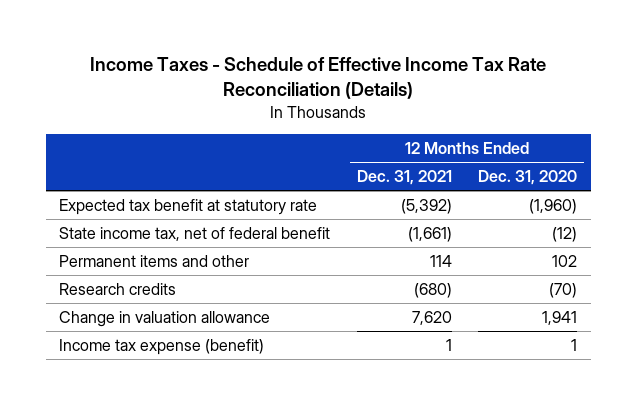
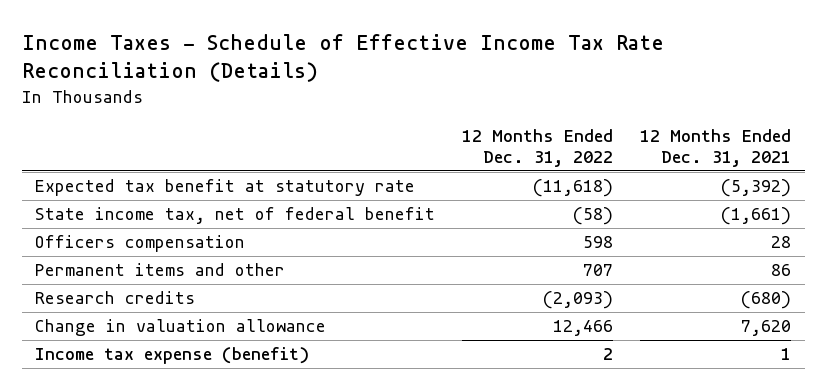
- | 12 Months Ended Dec. 31, 2021 | 12 Months Ended Dec. 31, 2020
+ | 12 Months Ended Dec. 31, 2022 | 12 Months Ended Dec. 31, 2021
- Permanent items and other | 114 | 102
+ Officers compensation | 598 | 28
+ Permanent items and other | 707 | 86

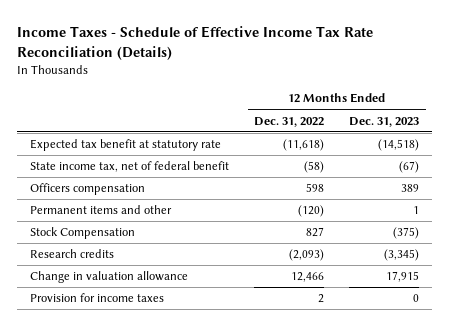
- | 12 Months Ended Dec. 31, 2022 | 12 Months Ended Dec. 31, 2021
+ | 12 Months Ended Dec. 31, 2022 | 12 Months Ended Dec. 31, 2023
- Permanent items and other | 707 | 86
+ Permanent items and other | (120) | 1
+ Stock Compensation | 827 | (375)
- Income tax expense (benefit) | 2 | 1
+ Provision for income taxes | 2 | 0

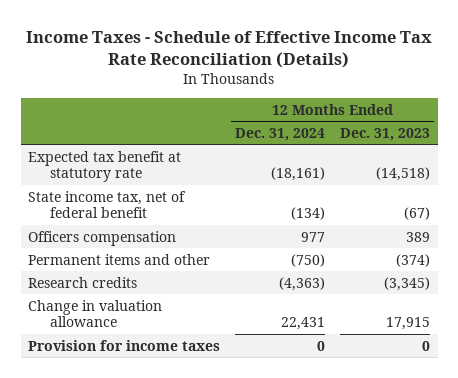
- | 12 Months Ended Dec. 31, 2022 | 12 Months Ended Dec. 31, 2023
+ | 12 Months Ended Dec. 31, 2024 | 12 Months Ended Dec. 31, 2023
- Permanent items and other | (120) | 1
- Stock Compensation | 827 | (375)
+ Permanent items and other | (750) | (374)

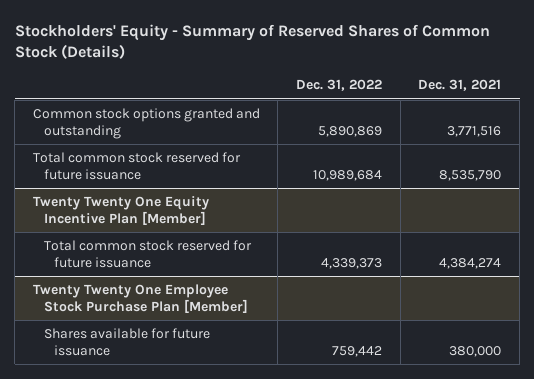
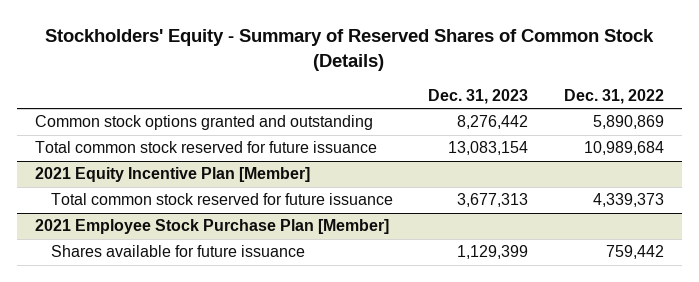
- | Dec. 31, 2022 | Dec. 31, 2021
+ | Dec. 31, 2023 | Dec. 31, 2022
- Twenty Twenty One Equity Incentive Plan [Member]
+ 2021 Equity Incentive Plan [Member]
- Twenty Twenty One Employee Stock Purchase Plan [Member]
+ 2021 Employee Stock Purchase Plan [Member]

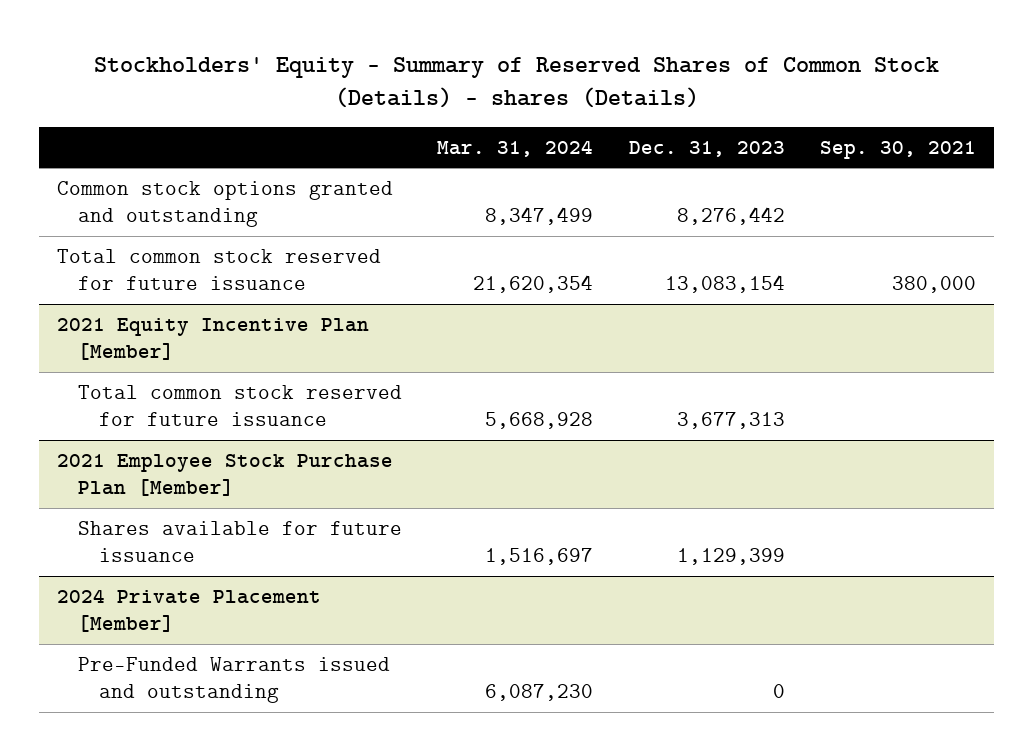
- Stockholders' Equity - Summary of Reserved Shares of Common Stock (Details)
+ Stockholders' Equity - Summary of Reserved Shares of Common Stock (Details) - shares (Details)
- | Dec. 31, 2023 | Dec. 31, 2022
+ | Mar. 31, 2024 | Dec. 31, 2023 | Sep. 30, 2021
+ 2024 Private Placement [Member]
+ Pre-Funded Warrants issued and outstanding | 6,087,230 | 0 |

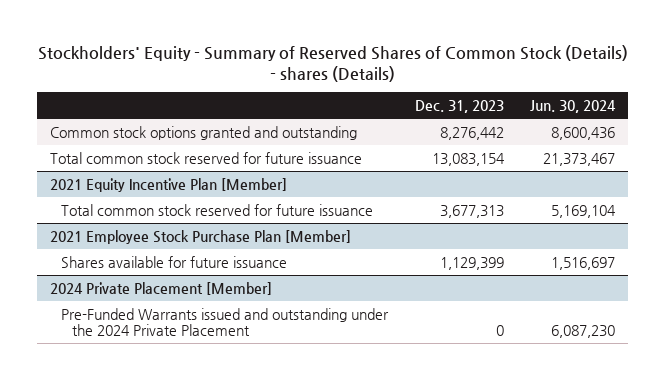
- | Mar. 31, 2024 | Dec. 31, 2023 | Sep. 30, 2021
+ | Dec. 31, 2023 | Jun. 30, 2024
@ 2024 Private Placement [Member]
- Pre-Funded Warrants issued and outstanding | 6,087,230 | 0 |
+ Pre-Funded Warrants issued and outstanding under the 2024 Private Placement | 0 | 6,087,230

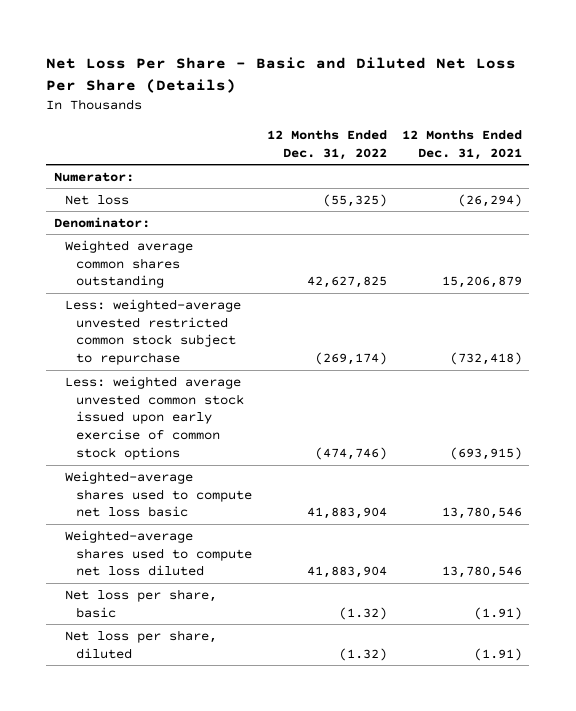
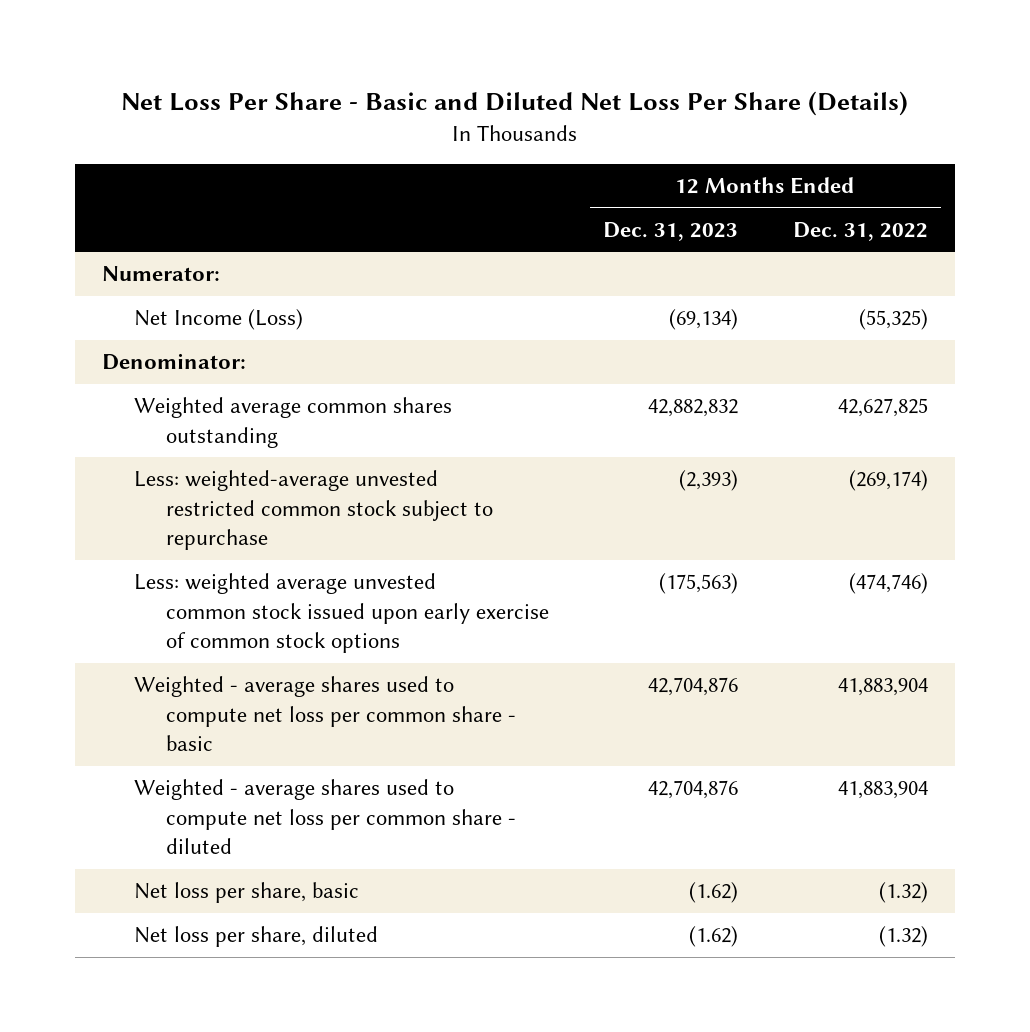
- | 12 Months Ended Dec. 31, 2022 | 12 Months Ended Dec. 31, 2021
+ | 12 Months Ended Dec. 31, 2023 | 12 Months Ended Dec. 31, 2022
- Net loss | (55,325) | (26,294)
+ Net Income (Loss) | (69,134) | (55,325)
- Weighted-average shares used to compute net loss basic | 41,883,904 | 13,780,546
- Weighted-average shares used to compute net loss diluted | 41,883,904 | 13,780,546
+ Weighted - average shares used to compute net loss per common share - basic | 42,704,876 | 41,883,904
+ Weighted - average shares used to compute net loss per common share - diluted | 42,704,876 | 41,883,904

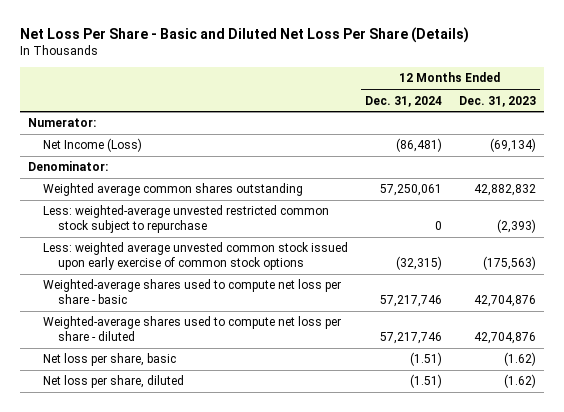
- | 12 Months Ended Dec. 31, 2023 | 12 Months Ended Dec. 31, 2022
+ | 12 Months Ended Dec. 31, 2024 | 12 Months Ended Dec. 31, 2023
- Weighted - average shares used to compute net loss per common share - basic | 42,704,876 | 41,883,904
- Weighted - average shares used to compute net loss per common share - diluted | 42,704,876 | 41,883,904
+ Weighted-average shares used to compute net loss per share - basic | 57,217,746 | 42,704,876
+ Weighted-average shares used to compute net loss per share - diluted | 57,217,746 | 42,704,876

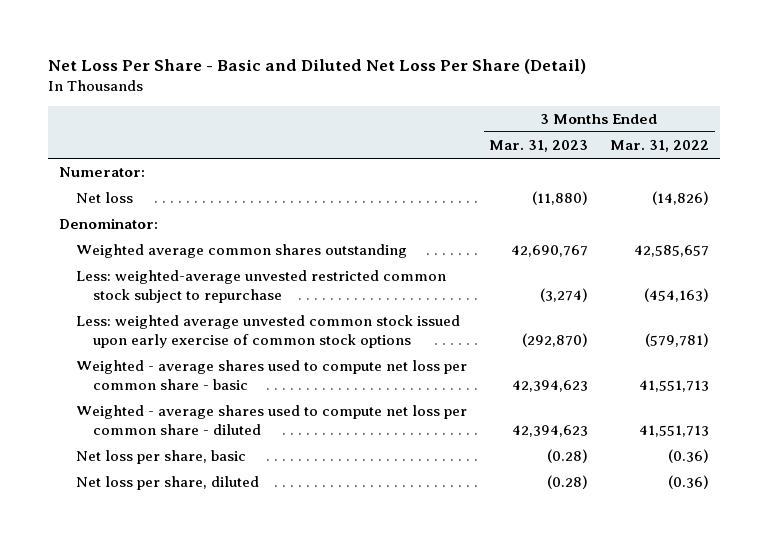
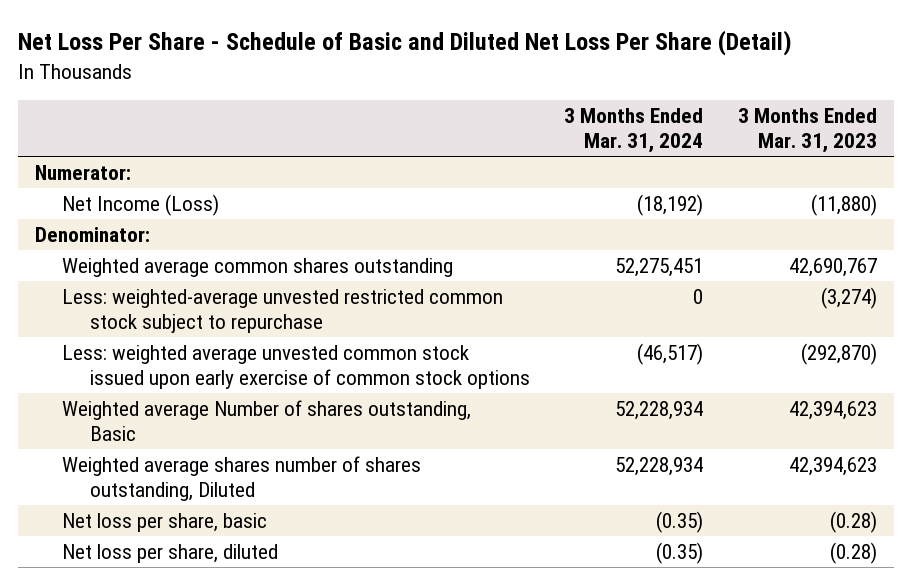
- Net Loss Per Share - Basic and Diluted Net Loss Per Share (Detail)
+ Net Loss Per Share - Schedule of Basic and Diluted Net Loss Per Share (Detail)
- | 3 Months Ended Mar. 31, 2023 | 3 Months Ended Mar. 31, 2022
+ | 3 Months Ended Mar. 31, 2024 | 3 Months Ended Mar. 31, 2023
- Net loss | (11,880) | (14,826)
+ Net Income (Loss) | (18,192) | (11,880)
- Weighted - average shares used to compute net loss per common share - basic | 42,394,623 | 41,551,713
- Weighted - average shares used to compute net loss per common share - diluted | 42,394,623 | 41,551,713
+ Weighted average Number of shares outstanding, Basic | 52,228,934 | 42,394,623
+ Weighted average shares number of shares outstanding, Diluted | 52,228,934 | 42,394,623

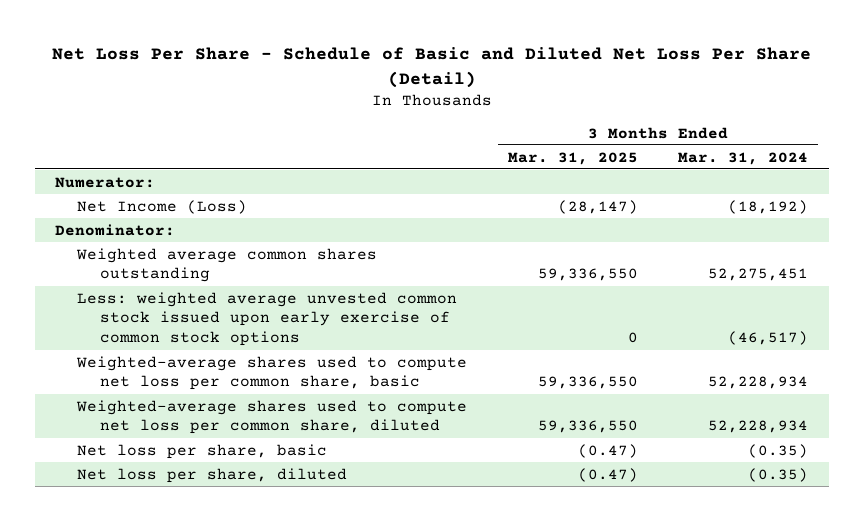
- | 3 Months Ended Mar. 31, 2024 | 3 Months Ended Mar. 31, 2023
+ | 3 Months Ended Mar. 31, 2025 | 3 Months Ended Mar. 31, 2024
- Less: weighted-average unvested restricted common stock subject to repurchase | 0 | (3,274)
- Weighted average Number of shares outstanding, Basic | 52,228,934 | 42,394,623
- Weighted average shares number of shares outstanding, Diluted | 52,228,934 | 42,394,623
+ Weighted-average shares used to compute net loss per common share, basic | 59,336,550 | 52,228,934
+ Weighted-average shares used to compute net loss per common share, diluted | 59,336,550 | 52,228,934

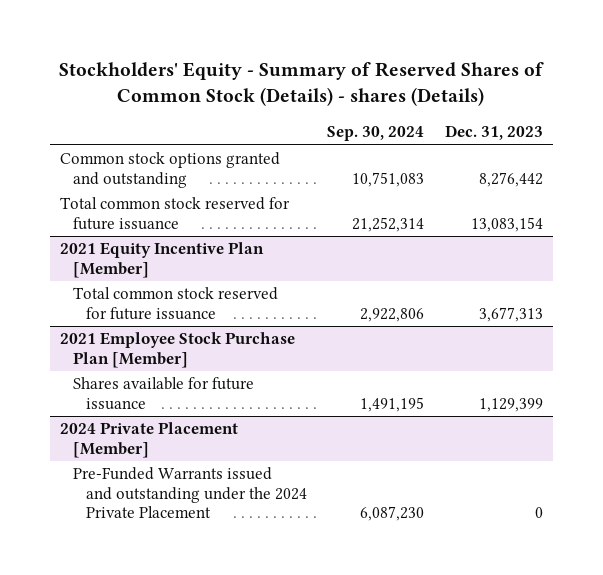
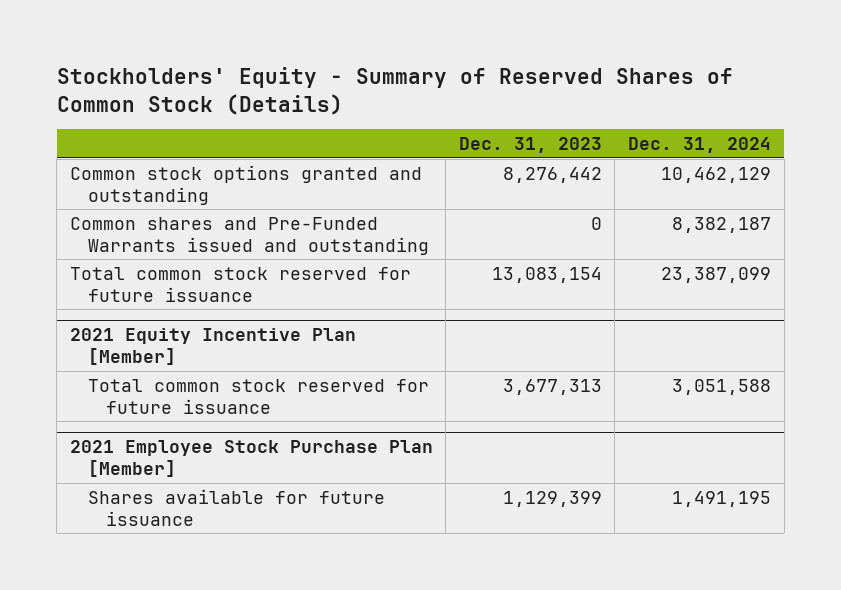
- Stockholders' Equity - Summary of Reserved Shares of Common Stock (Details) - shares (Details)
+ Stockholders' Equity - Summary of Reserved Shares of Common Stock (Details)
- | Sep. 30, 2024 | Dec. 31, 2023
+ | Dec. 31, 2023 | Dec. 31, 2024
+ Common shares and Pre-Funded Warrants issued and outstanding | 0 | 8,382,187
- 2024 Private Placement [Member]
- Pre-Funded Warrants issued and outstanding under the 2024 Private Placement | 6,087,230 | 0

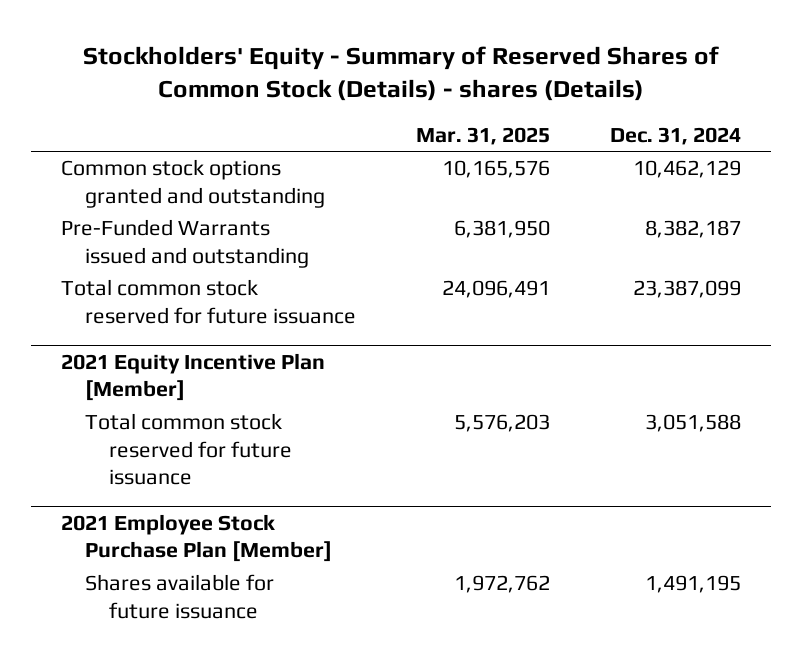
- Stockholders' Equity - Summary of Reserved Shares of Common Stock (Details)
+ Stockholders' Equity - Summary of Reserved Shares of Common Stock (Details) - shares (Details)
- | Dec. 31, 2023 | Dec. 31, 2024
+ | Mar. 31, 2025 | Dec. 31, 2024
- Common shares and Pre-Funded Warrants issued and outstanding | 0 | 8,382,187
+ Pre-Funded Warrants issued and outstanding | 6,381,950 | 8,382,187

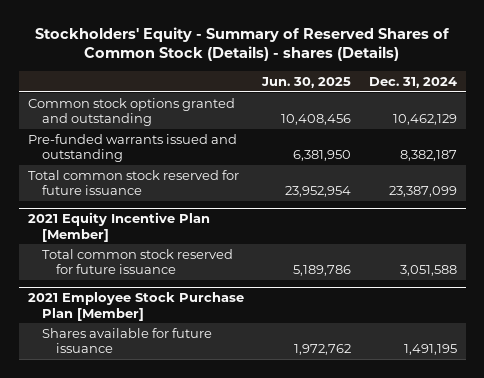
- | Mar. 31, 2025 | Dec. 31, 2024
+ | Jun. 30, 2025 | Dec. 31, 2024
- Pre-Funded Warrants issued and outstanding | 6,381,950 | 8,382,187
+ Pre-funded warrants issued and outstanding | 6,381,950 | 8,382,187

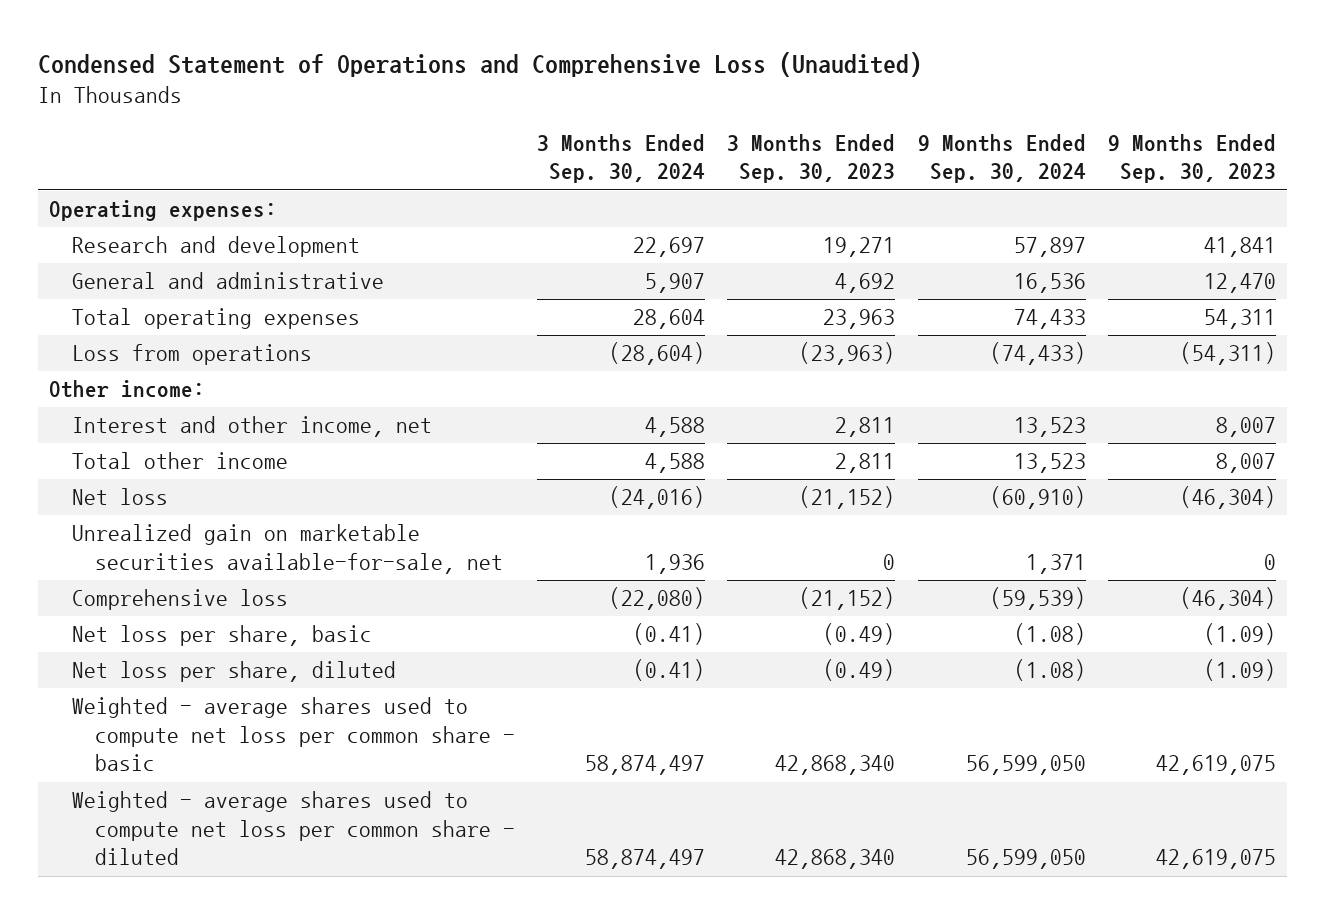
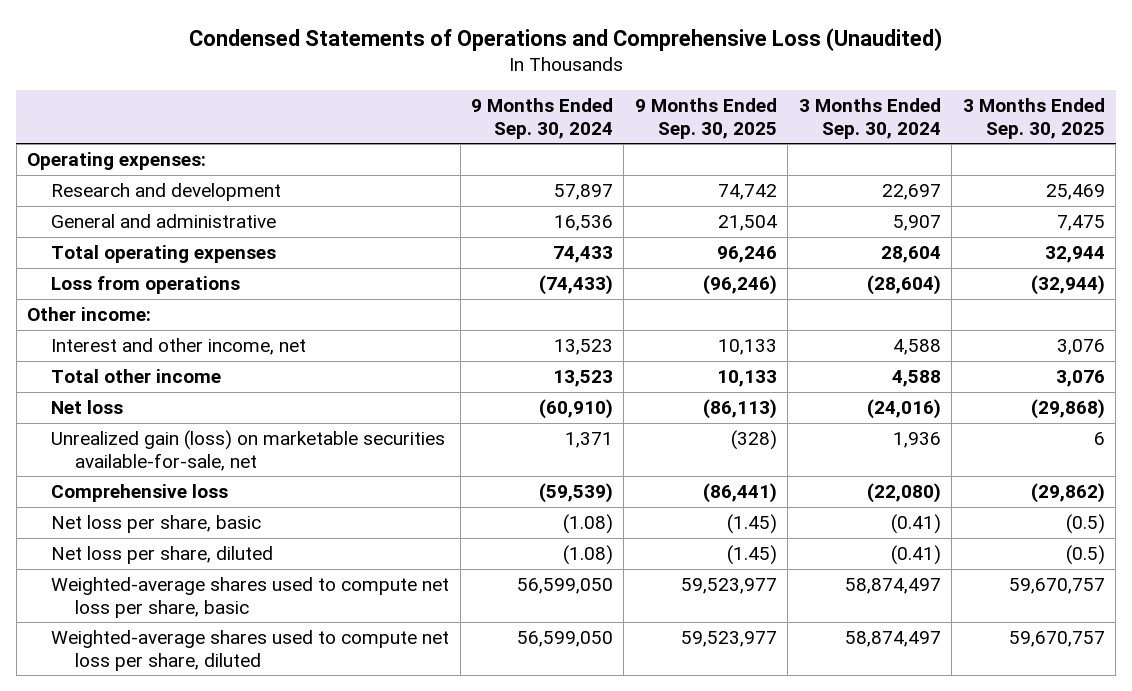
- Condensed Statement of Operations and Comprehensive Loss (Unaudited)
+ Condensed Statements of Operations and Comprehensive Loss (Unaudited)
- | 3 Months Ended Sep. 30, 2024 | 3 Months Ended Sep. 30, 2023 | 9 Months Ended Sep. 30, 2024 | 9 Months Ended Sep. 30, 2023
+ | 9 Months Ended Sep. 30, 2024 | 9 Months Ended Sep. 30, 2025 | 3 Months Ended Sep. 30, 2024 | 3 Months Ended Sep. 30, 2025
- Unrealized gain on marketable securities available-for-sale, net | 1,936 | 0 | 1,371 | 0
+ Unrealized gain (loss) on marketable securities available-for-sale, net | 1,371 | (328) | 1,936 | 6
- Weighted - average shares used to compute net loss per common share - basic | 58,874,497 | 42,868,340 | 56,599,050 | 42,619,075
- Weighted - average shares used to compute net loss per common share - diluted | 58,874,497 | 42,868,340 | 56,599,050 | 42,619,075
+ Weighted-average shares used to compute net loss per share, basic | 56,599,050 | 59,523,977 | 58,874,497 | 59,670,757
+ Weighted-average shares used to compute net loss per share, diluted | 56,599,050 | 59,523,977 | 58,874,497 | 59,670,757

